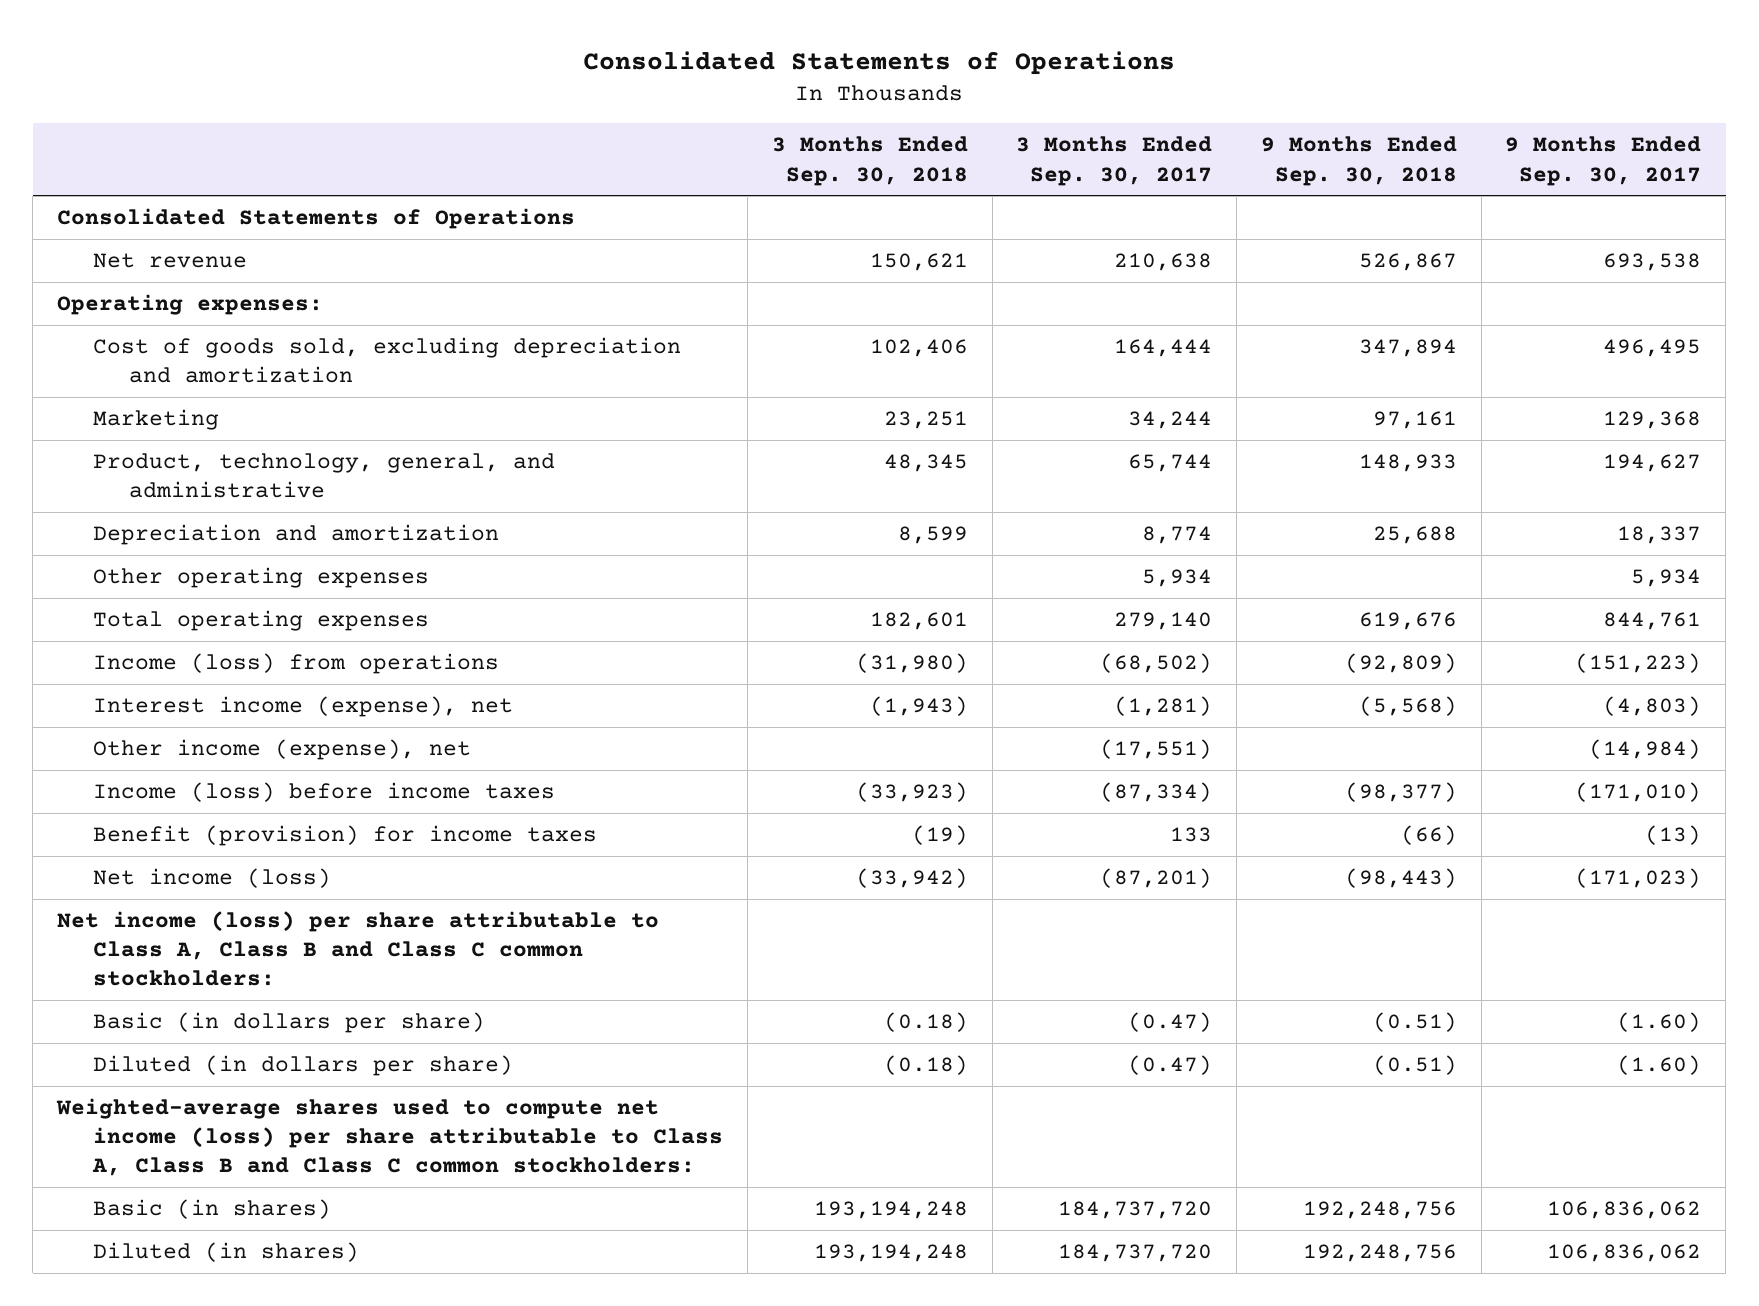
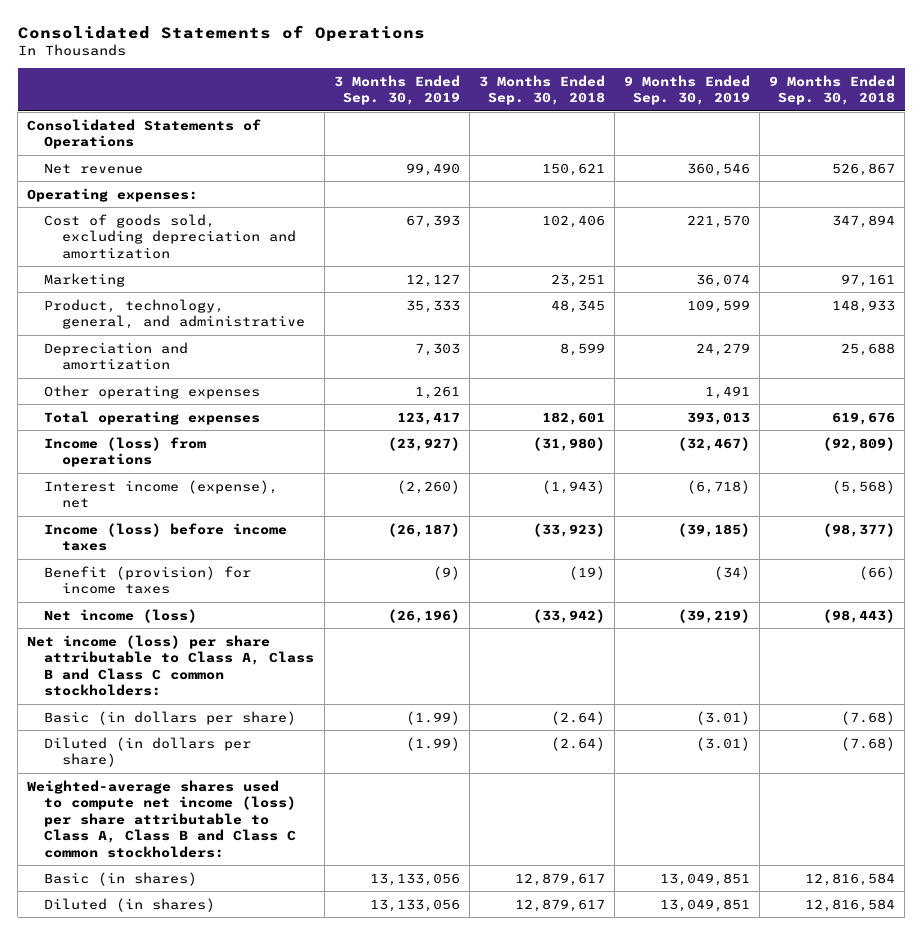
- | 3 Months Ended Sep. 30, 2018 | 3 Months Ended Sep. 30, 2017 | 9 Months Ended Sep. 30, 2018 | 9 Months Ended Sep. 30, 2017
+ | 3 Months Ended Sep. 30, 2019 | 3 Months Ended Sep. 30, 2018 | 9 Months Ended Sep. 30, 2019 | 9 Months Ended Sep. 30, 2018
- Other income (expense), net | | (17,551) | | (14,984)
- Basic (in dollars per share) | (0.18) | (0.47) | (0.51) | (1.60)
- Diluted (in dollars per share) | (0.18) | (0.47) | (0.51) | (1.60)
+ Basic (in dollars per share) | (1.99) | (2.64) | (3.01) | (7.68)
+ Diluted (in dollars per share) | (1.99) | (2.64) | (3.01) | (7.68)
- Basic (in shares) | 193,194,248 | 184,737,720 | 192,248,756 | 106,836,062
- Diluted (in shares) | 193,194,248 | 184,737,720 | 192,248,756 | 106,836,062
+ Basic (in shares) | 13,133,056 | 12,879,617 | 13,049,851 | 12,816,584
+ Diluted (in shares) | 13,133,056 | 12,879,617 | 13,049,851 | 12,816,584

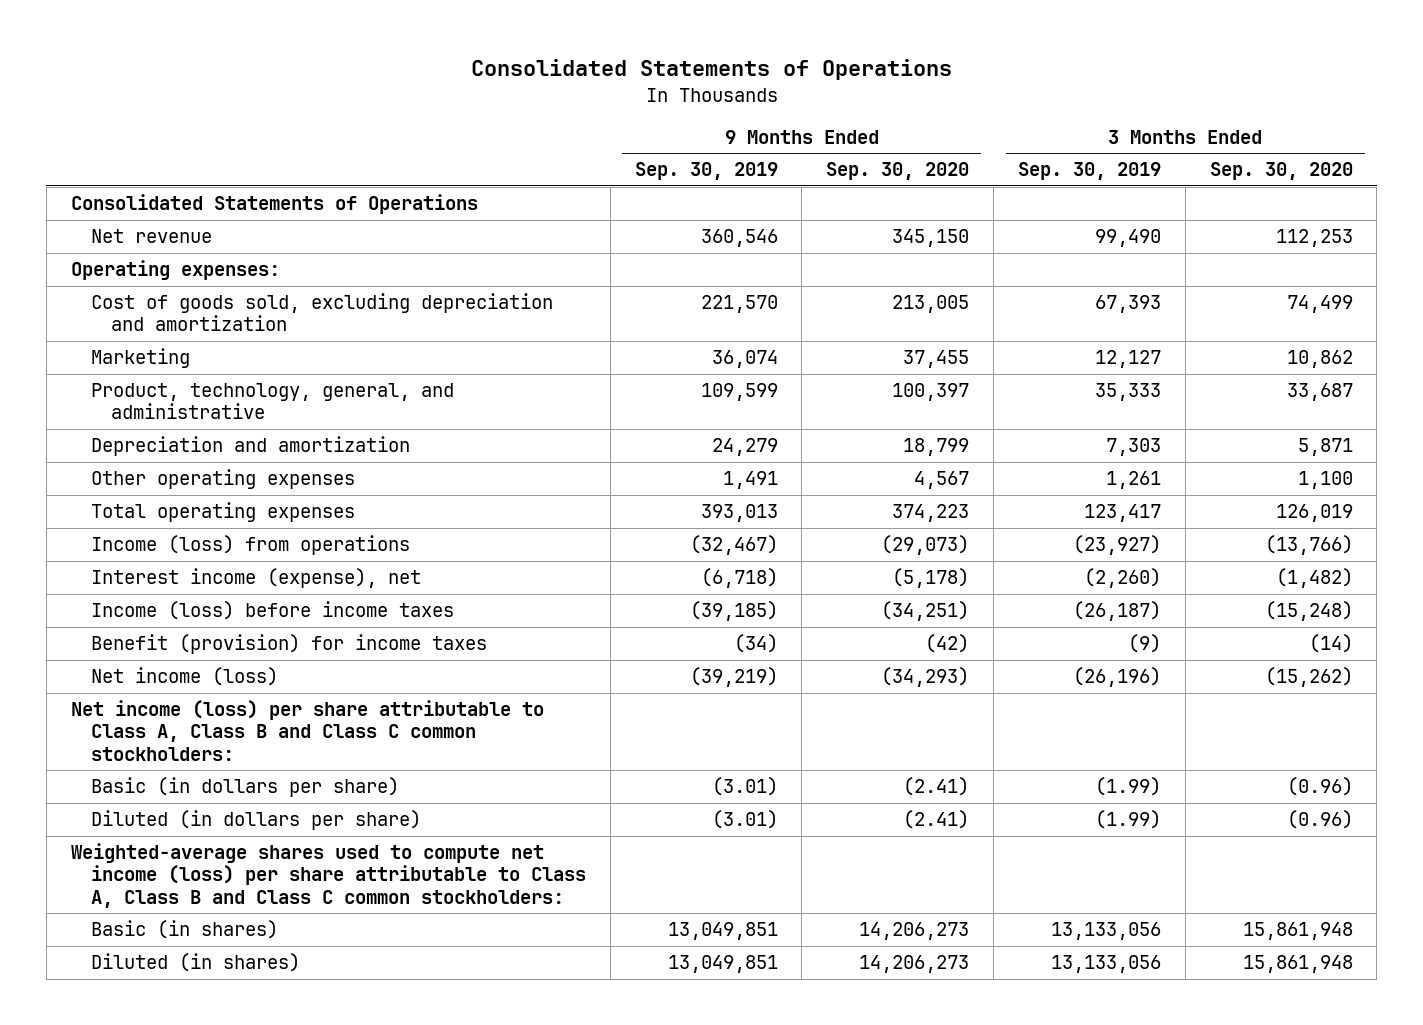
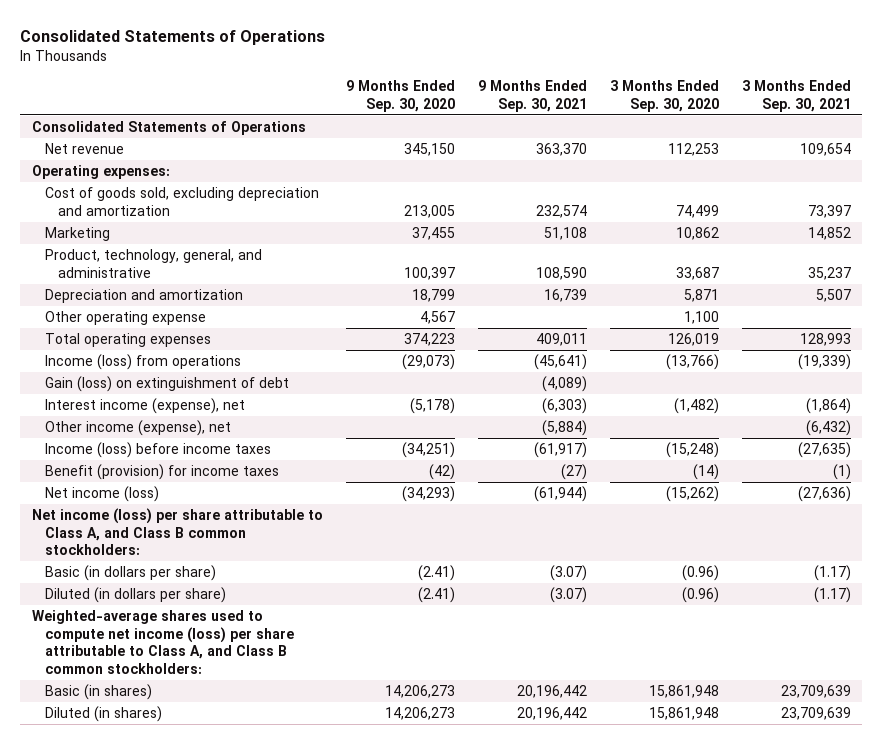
- | 9 Months Ended Sep. 30, 2019 | 9 Months Ended Sep. 30, 2020 | 3 Months Ended Sep. 30, 2019 | 3 Months Ended Sep. 30, 2020
+ | 9 Months Ended Sep. 30, 2020 | 9 Months Ended Sep. 30, 2021 | 3 Months Ended Sep. 30, 2020 | 3 Months Ended Sep. 30, 2021
- Other operating expenses | 1,491 | 4,567 | 1,261 | 1,100
+ Other operating expense | 4,567 | | 1,100 |
+ Gain (loss) on extinguishment of debt | | (4,089) | |
+ Other income (expense), net | | (5,884) | | (6,432)
- Net income (loss) per share attributable to Class A, Class B and Class C common stockholders:
+ Net income (loss) per share attributable to Class A, and Class B common stockholders:
- Weighted-average shares used to compute net income (loss) per share attributable to Class A, Class B and Class C common stockholders:
+ Weighted-average shares used to compute net income (loss) per share attributable to Class A, and Class B common stockholders:

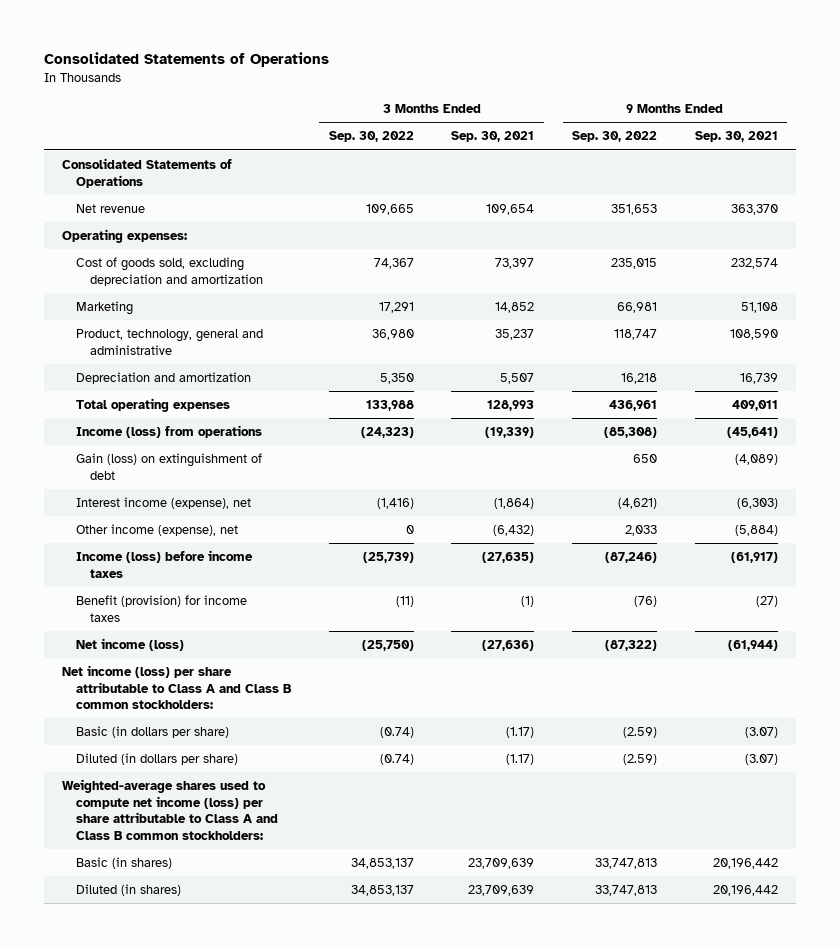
- | 9 Months Ended Sep. 30, 2020 | 9 Months Ended Sep. 30, 2021 | 3 Months Ended Sep. 30, 2020 | 3 Months Ended Sep. 30, 2021
+ | 3 Months Ended Sep. 30, 2022 | 3 Months Ended Sep. 30, 2021 | 9 Months Ended Sep. 30, 2022 | 9 Months Ended Sep. 30, 2021
- Product, technology, general, and administrative | 100,397 | 108,590 | 33,687 | 35,237
+ Product, technology, general and administrative | 36,980 | 35,237 | 118,747 | 108,590
- Other operating expense | 4,567 | | 1,100 |
- Net income (loss) per share attributable to Class A, and Class B common stockholders:
+ Net income (loss) per share attributable to Class A and Class B common stockholders:
- Weighted-average shares used to compute net income (loss) per share attributable to Class A, and Class B common stockholders:
+ Weighted-average shares used to compute net income (loss) per share attributable to Class A and Class B common stockholders:

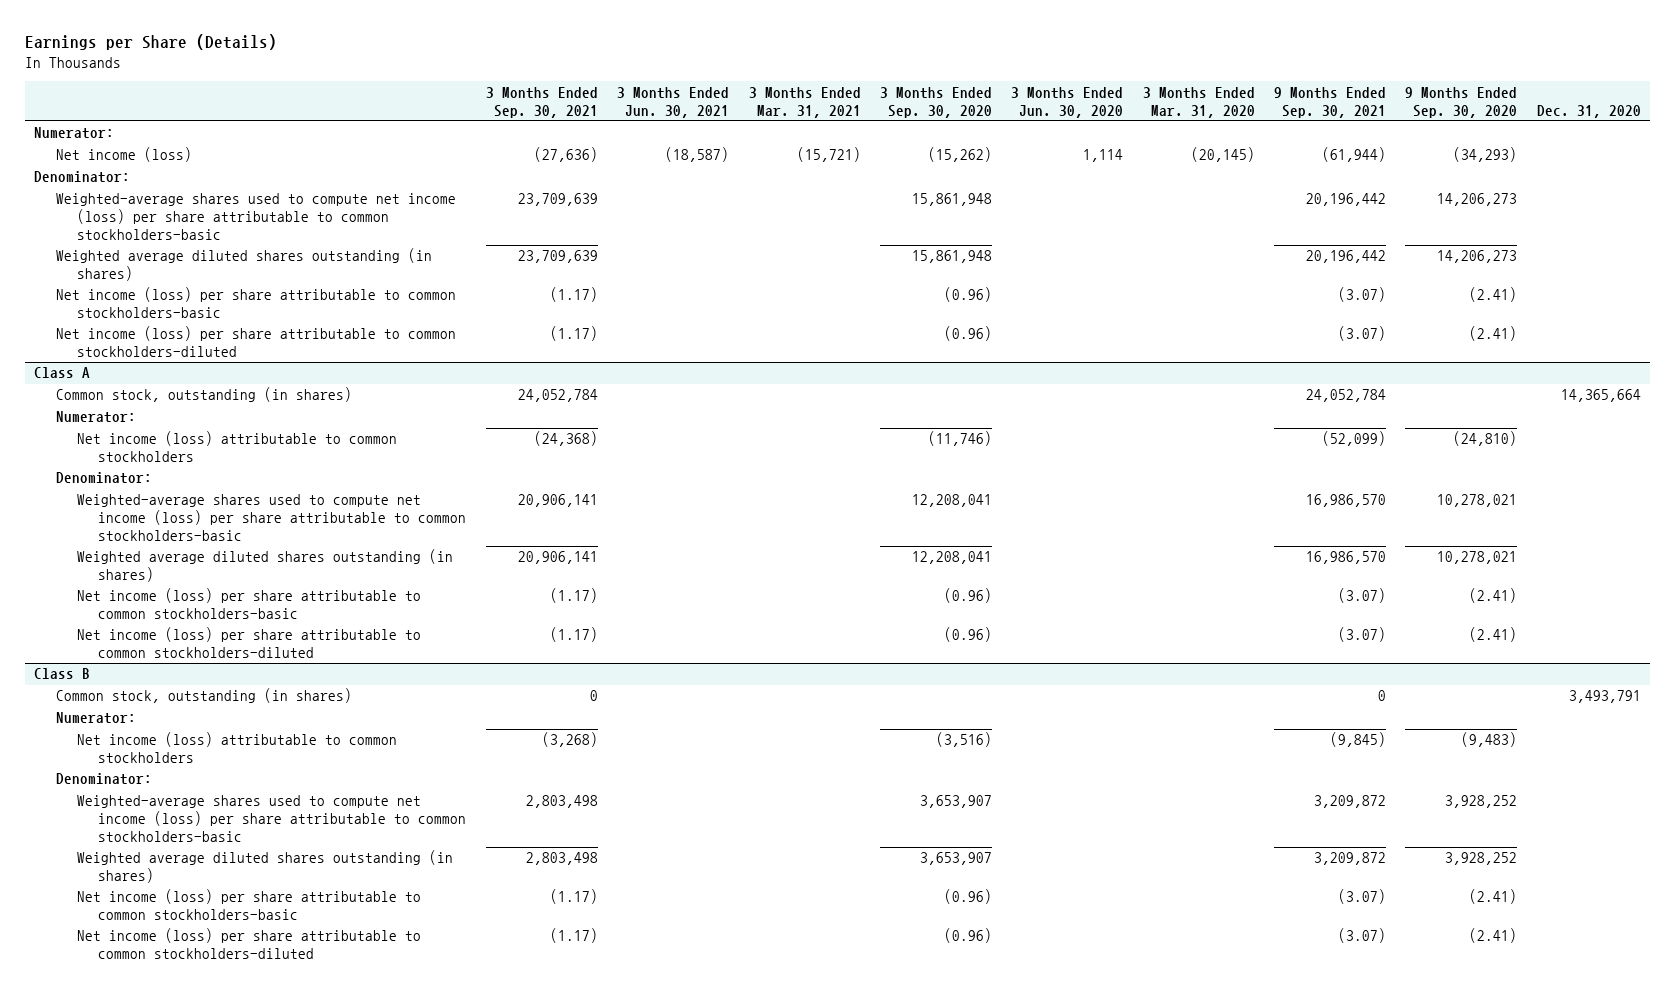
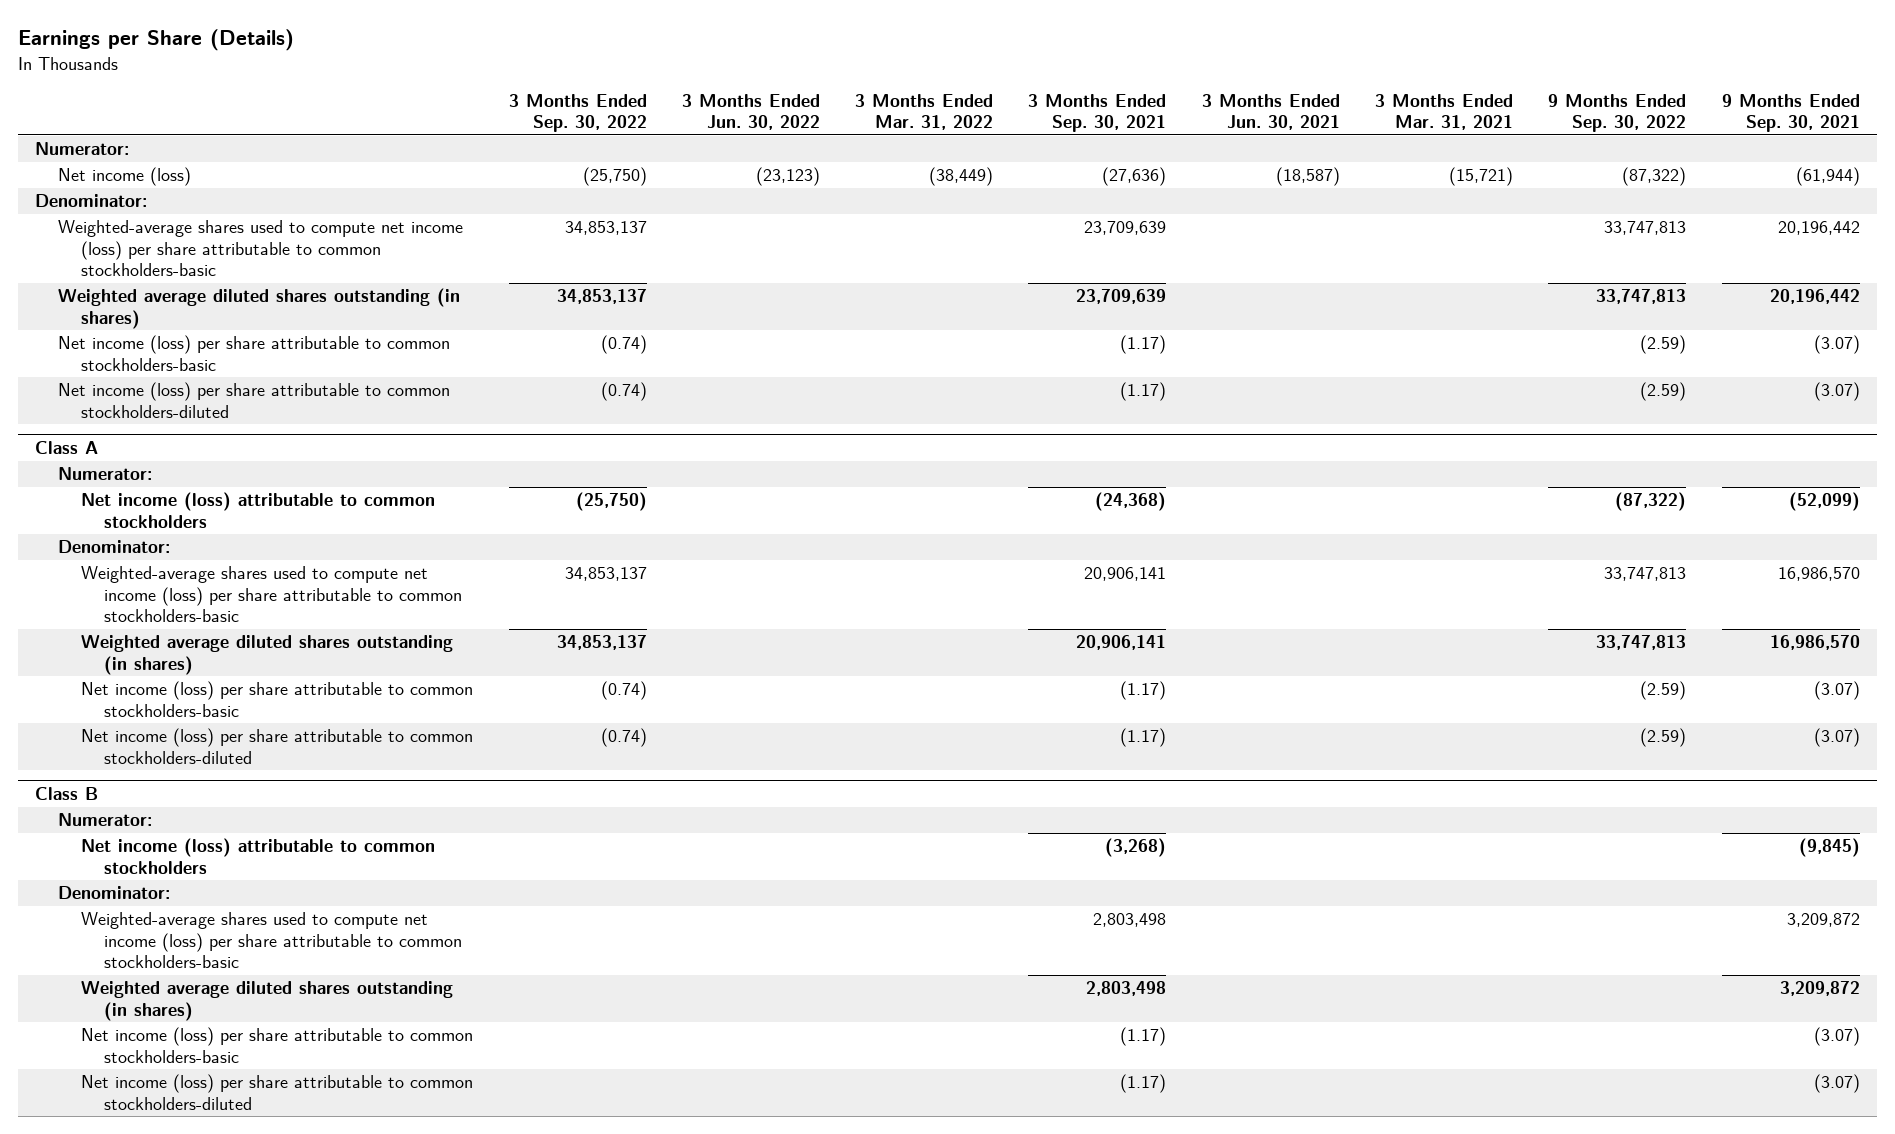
- | 3 Months Ended Sep. 30, 2021 | 3 Months Ended Jun. 30, 2021 | 3 Months Ended Mar. 31, 2021 | 3 Months Ended Sep. 30, 2020 | 3 Months Ended Jun. 30, 2020 | 3 Months Ended Mar. 31, 2020 | 9 Months Ended Sep. 30, 2021 | 9 Months Ended Sep. 30, 2020 | Dec. 31, 2020
+ | 3 Months Ended Sep. 30, 2022 | 3 Months Ended Jun. 30, 2022 | 3 Months Ended Mar. 31, 2022 | 3 Months Ended Sep. 30, 2021 | 3 Months Ended Jun. 30, 2021 | 3 Months Ended Mar. 31, 2021 | 9 Months Ended Sep. 30, 2022 | 9 Months Ended Sep. 30, 2021
@ Class A
- Common stock, outstanding (in shares) | 24,052,784 | | | | | | 24,052,784 | | 14,365,664
@ Class B
- Common stock, outstanding (in shares) | 0 | | | | | | 0 | | 3,493,791

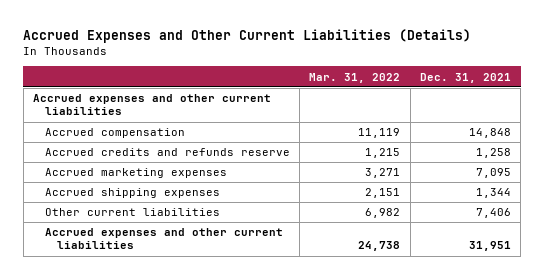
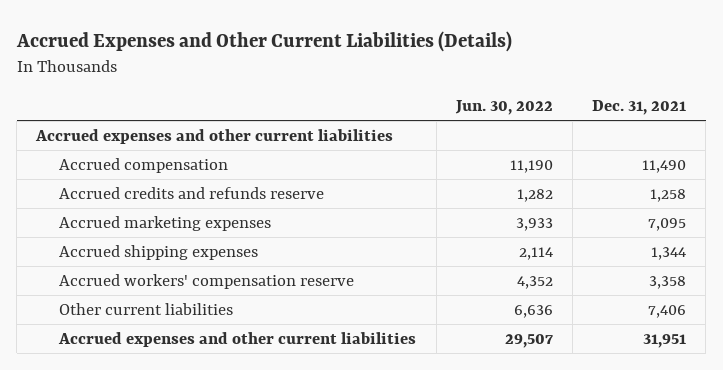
- | Mar. 31, 2022 | Dec. 31, 2021
+ | Jun. 30, 2022 | Dec. 31, 2021
- Accrued compensation | 11,119 | 14,848
+ Accrued compensation | 11,190 | 11,490
+ Accrued workers' compensation reserve | 4,352 | 3,358

